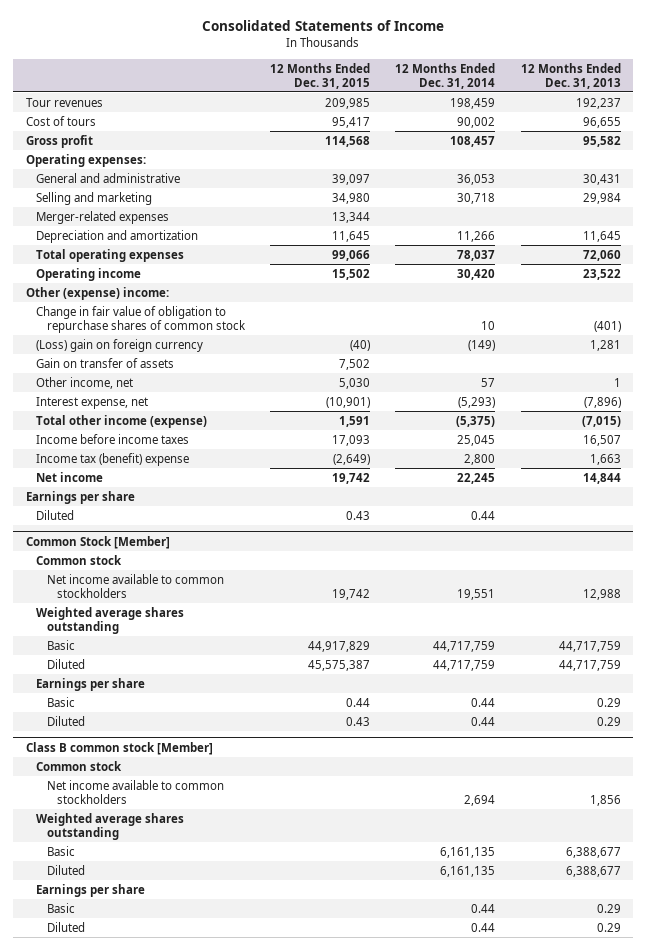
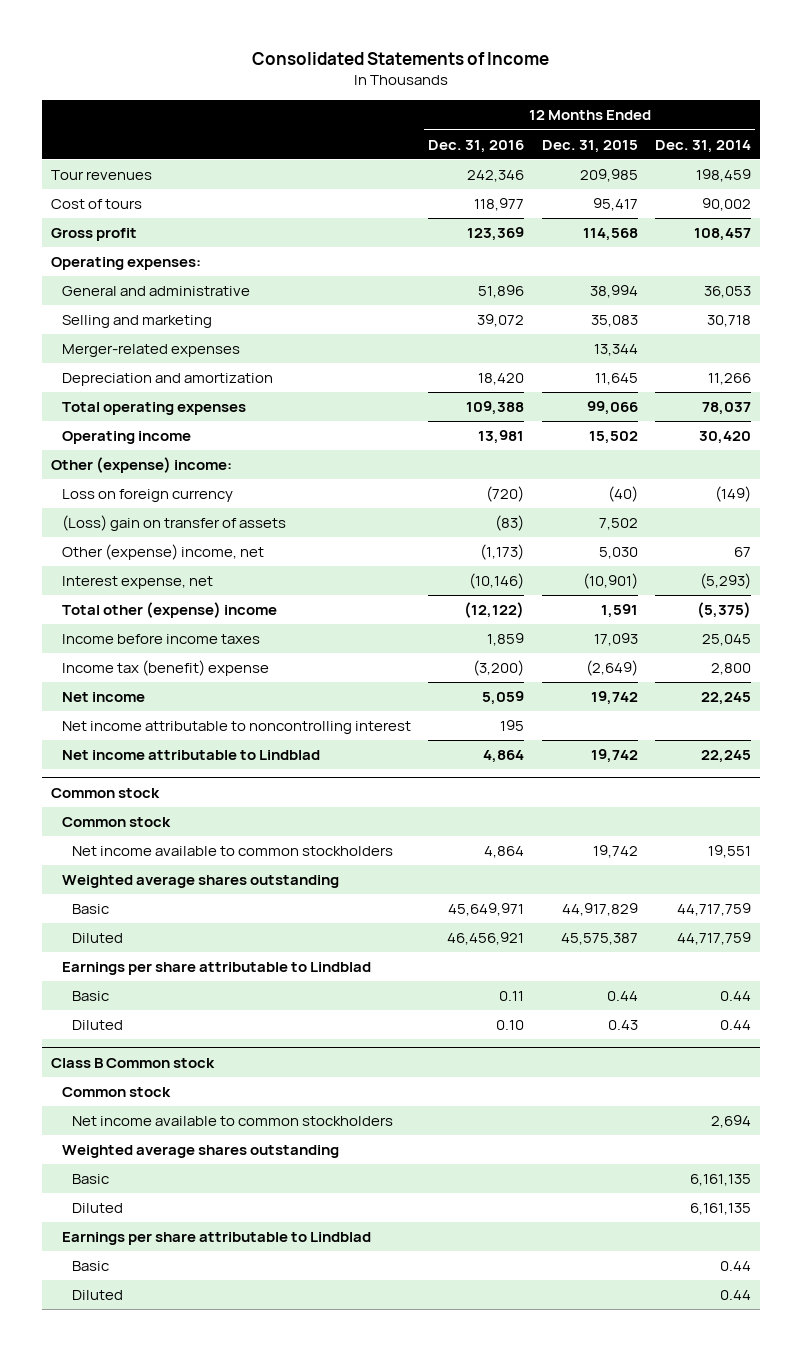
- | 12 Months Ended Dec. 31, 2015 | 12 Months Ended Dec. 31, 2014 | 12 Months Ended Dec. 31, 2013
+ | 12 Months Ended Dec. 31, 2016 | 12 Months Ended Dec. 31, 2015 | 12 Months Ended Dec. 31, 2014
- General and administrative | 39,097 | 36,053 | 30,431
- Selling and marketing | 34,980 | 30,718 | 29,984
+ General and administrative | 51,896 | 38,994 | 36,053
+ Selling and marketing | 39,072 | 35,083 | 30,718
- Change in fair value of obligation to repurchase shares of common stock | | 10 | (401)
- (Loss) gain on foreign currency | (40) | (149) | 1,281
- Gain on transfer of assets | 7,502 | |
- Other income, net | 5,030 | 57 | 1
+ Loss on foreign currency | (720) | (40) | (149)
+ (Loss) gain on transfer of assets | (83) | 7,502 |
+ Other (expense) income, net | (1,173) | 5,030 | 67
- Total other income (expense) | 1,591 | (5,375) | (7,015)
+ Total other (expense) income | (12,122) | 1,591 | (5,375)
- Earnings per share
- Diluted | 0.43 | 0.44 |
- Common Stock [Member]
+ Net income attributable to noncontrolling interest | 195 | |
+ Net income attributable to Lindblad | 4,864 | 19,742 | 22,245
+ Common stock
- Earnings per share
+ Earnings per share attributable to Lindblad
- Class B common stock [Member]
+ Class B Common stock
- Earnings per share
+ Earnings per share attributable to Lindblad

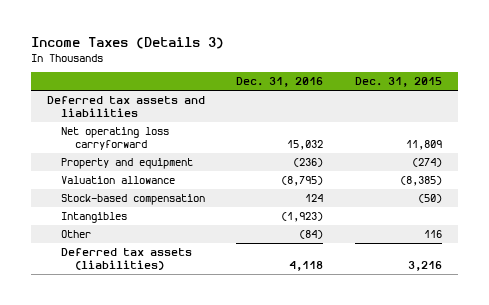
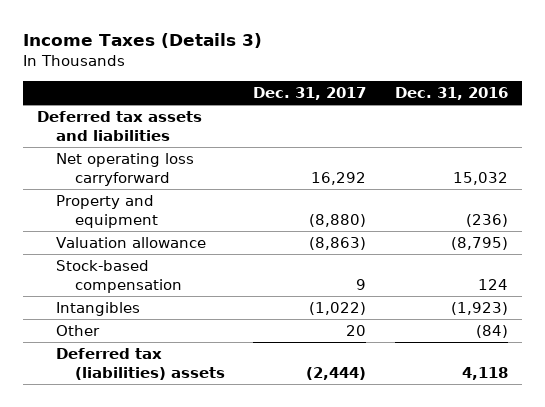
- | Dec. 31, 2016 | Dec. 31, 2015
+ | Dec. 31, 2017 | Dec. 31, 2016
- Deferred tax assets (liabilities) | 4,118 | 3,216
+ Deferred tax (liabilities) assets | (2,444) | 4,118

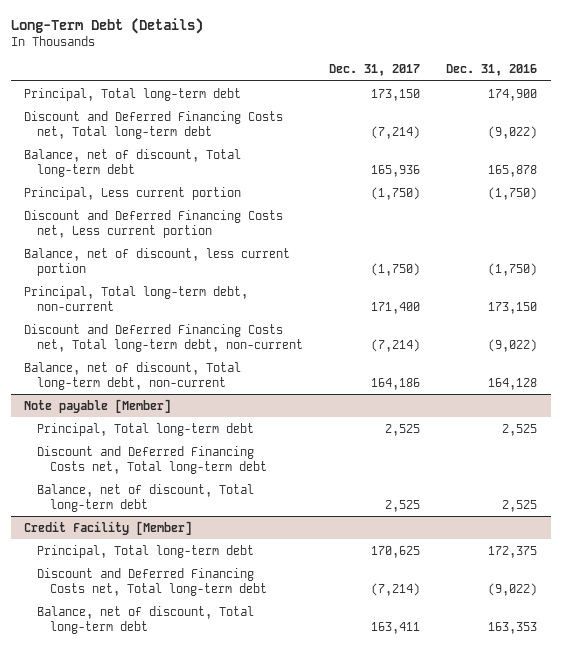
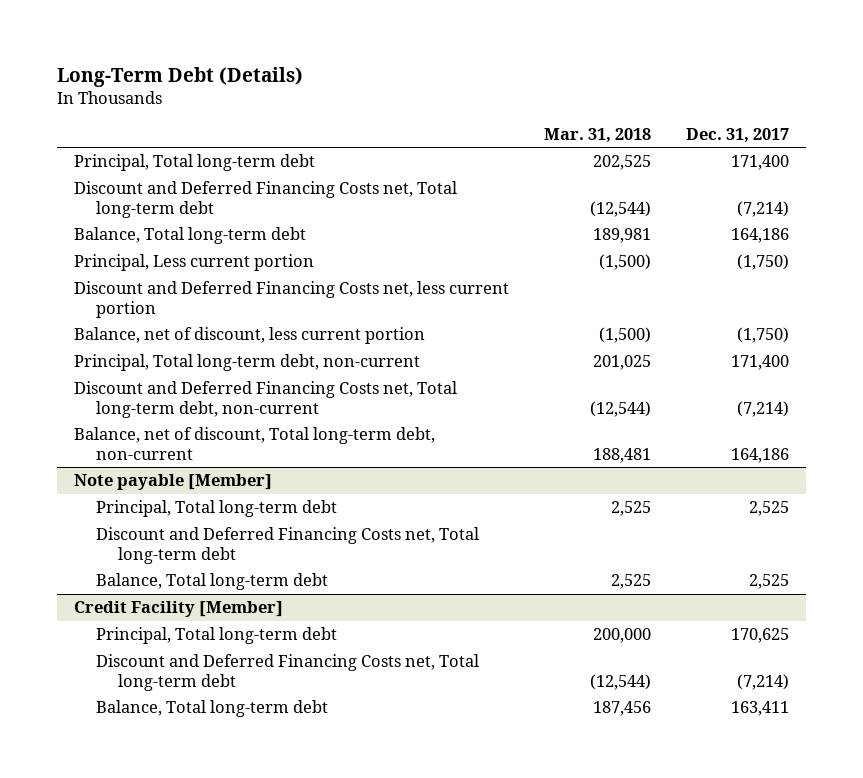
- | Dec. 31, 2017 | Dec. 31, 2016
+ | Mar. 31, 2018 | Dec. 31, 2017
- Principal, Total long-term debt | 173,150 | 174,900
+ Principal, Total long-term debt | 202,525 | 171,400
- Balance, net of discount, Total long-term debt | 165,936 | 165,878
+ Balance, Total long-term debt | 189,981 | 164,186
- Discount and Deferred Financing Costs net, Less current portion
+ Discount and Deferred Financing Costs net, less current portion
@ Note payable [Member]
- Balance, net of discount, Total long-term debt | 2,525 | 2,525
+ Balance, Total long-term debt | 2,525 | 2,525
@ Credit Facility [Member]
- Balance, net of discount, Total long-term debt | 163,411 | 163,353
+ Balance, Total long-term debt | 187,456 | 163,411

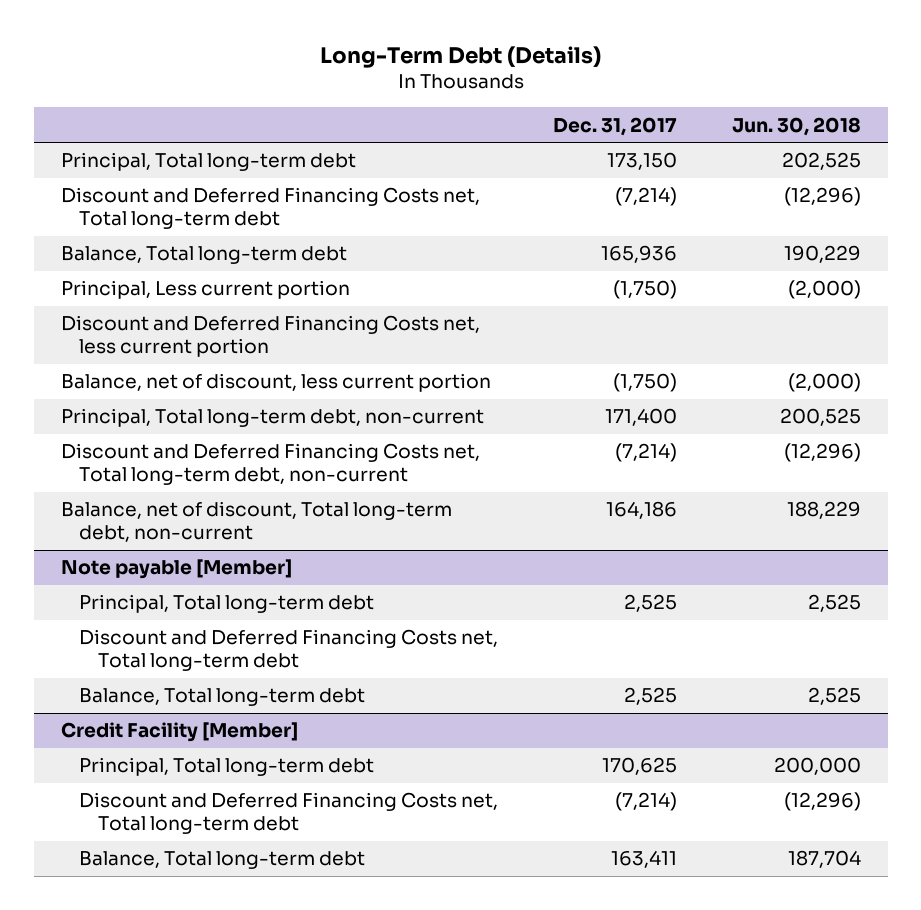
- | Mar. 31, 2018 | Dec. 31, 2017
+ | Dec. 31, 2017 | Jun. 30, 2018
- Principal, Total long-term debt | 202,525 | 171,400
+ Principal, Total long-term debt | 173,150 | 202,525
- Balance, Total long-term debt | 189,981 | 164,186
+ Balance, Total long-term debt | 165,936 | 190,229

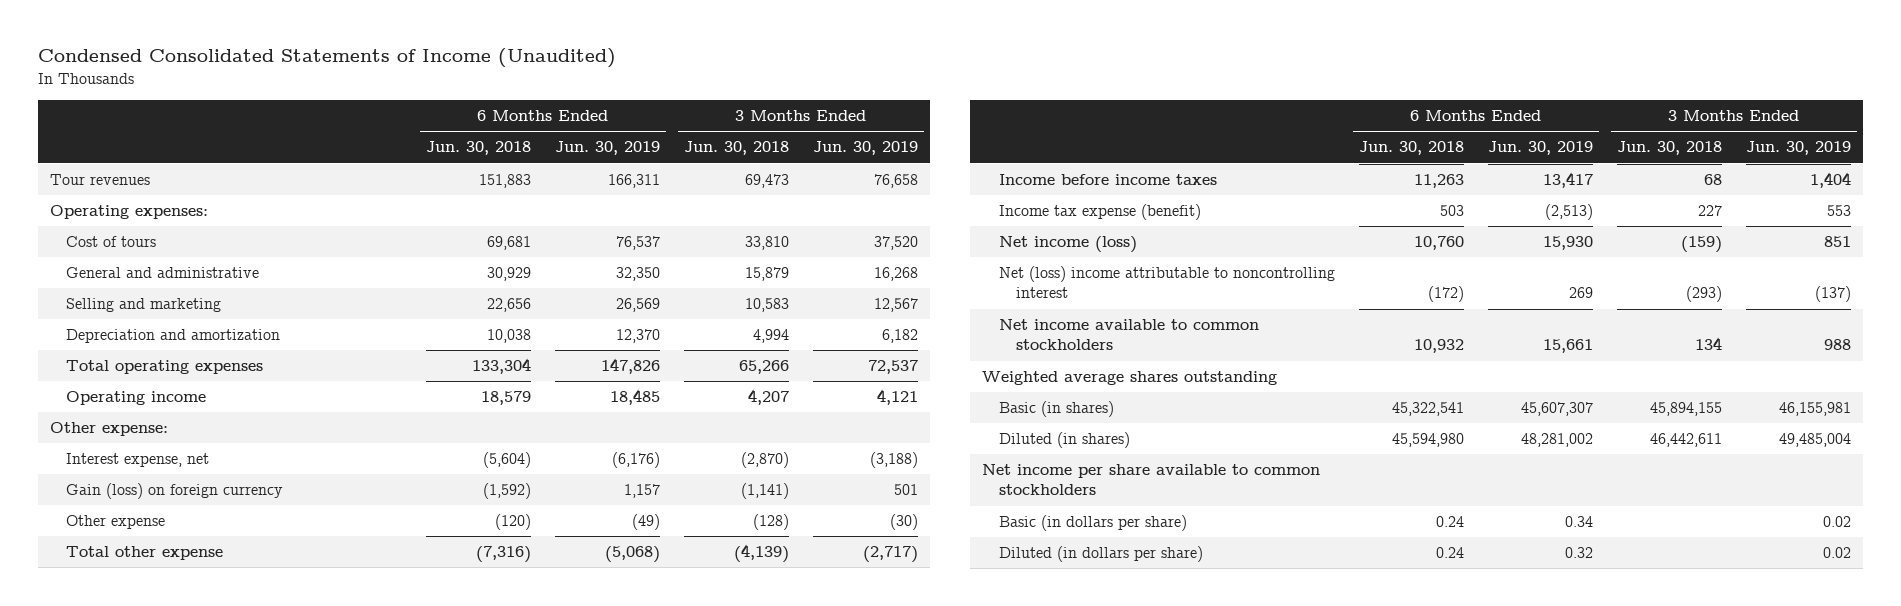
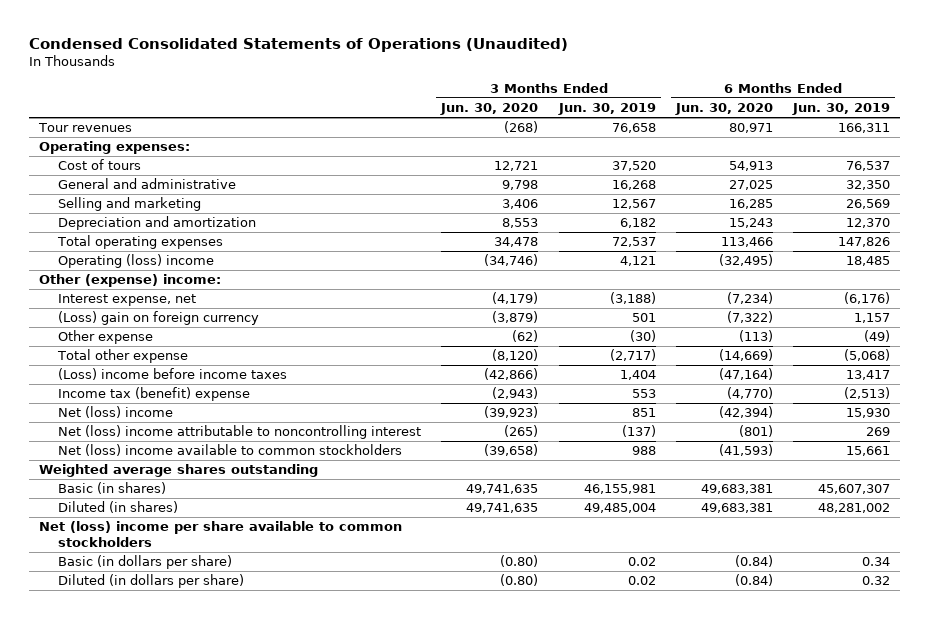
- Condensed Consolidated Statements of Income (Unaudited)
+ Condensed Consolidated Statements of Operations (Unaudited)
- | 6 Months Ended Jun. 30, 2018 | 6 Months Ended Jun. 30, 2019 | 3 Months Ended Jun. 30, 2018 | 3 Months Ended Jun. 30, 2019
+ | 3 Months Ended Jun. 30, 2020 | 3 Months Ended Jun. 30, 2019 | 6 Months Ended Jun. 30, 2020 | 6 Months Ended Jun. 30, 2019
- Operating income | 18,579 | 18,485 | 4,207 | 4,121
- Other expense:
+ Operating (loss) income | (34,746) | 4,121 | (32,495) | 18,485
+ Other (expense) income:
- Gain (loss) on foreign currency | (1,592) | 1,157 | (1,141) | 501
+ (Loss) gain on foreign currency | (3,879) | 501 | (7,322) | 1,157
- Income before income taxes | 11,263 | 13,417 | 68 | 1,404
- Income tax expense (benefit) | 503 | (2,513) | 227 | 553
- Net income (loss) | 10,760 | 15,930 | (159) | 851
+ (Loss) income before income taxes | (42,866) | 1,404 | (47,164) | 13,417
+ Income tax (benefit) expense | (2,943) | 553 | (4,770) | (2,513)
+ Net (loss) income | (39,923) | 851 | (42,394) | 15,930
- Net income available to common stockholders | 10,932 | 15,661 | 134 | 988
+ Net (loss) income available to common stockholders | (39,658) | 988 | (41,593) | 15,661
- Net income per share available to common stockholders
+ Net (loss) income per share available to common stockholders

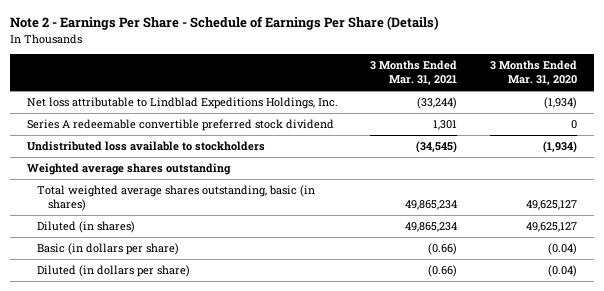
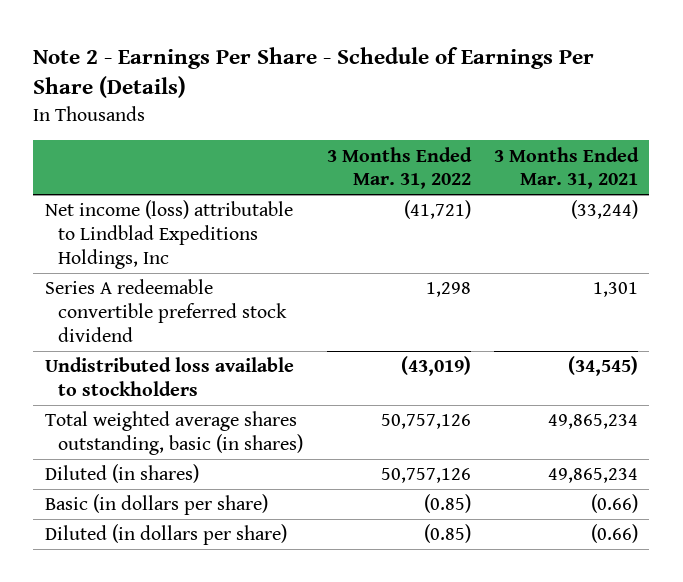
- | 3 Months Ended Mar. 31, 2021 | 3 Months Ended Mar. 31, 2020
+ | 3 Months Ended Mar. 31, 2022 | 3 Months Ended Mar. 31, 2021
- Net loss attributable to Lindblad Expeditions Holdings, Inc. | (33,244) | (1,934)
+ Net income (loss) attributable to Lindblad Expeditions Holdings, Inc | (41,721) | (33,244)
- Weighted average shares outstanding

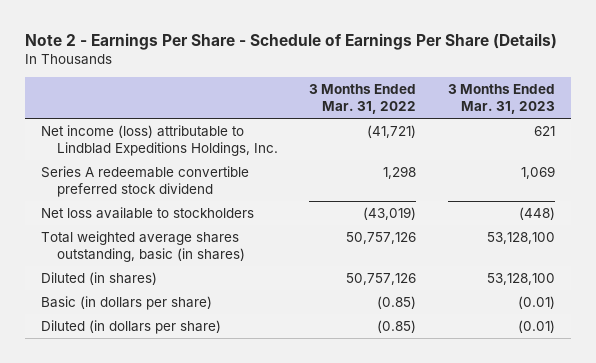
- | 3 Months Ended Mar. 31, 2022 | 3 Months Ended Mar. 31, 2021
+ | 3 Months Ended Mar. 31, 2022 | 3 Months Ended Mar. 31, 2023
- Net income (loss) attributable to Lindblad Expeditions Holdings, Inc | (41,721) | (33,244)
+ Net income (loss) attributable to Lindblad Expeditions Holdings, Inc. | (41,721) | 621
- Undistributed loss available to stockholders | (43,019) | (34,545)
+ Net loss available to stockholders | (43,019) | (448)

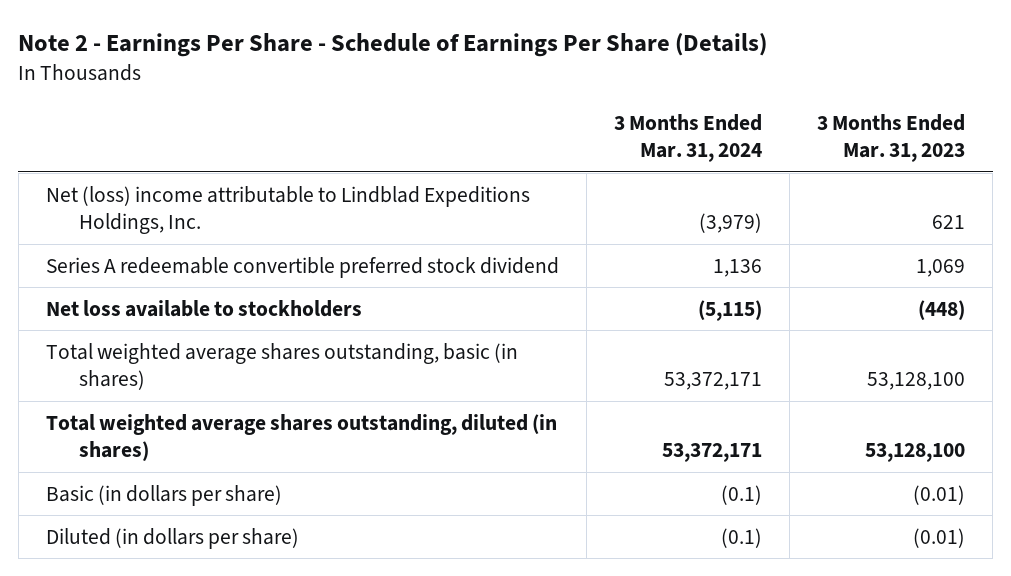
- | 3 Months Ended Mar. 31, 2022 | 3 Months Ended Mar. 31, 2023
+ | 3 Months Ended Mar. 31, 2024 | 3 Months Ended Mar. 31, 2023
- Net income (loss) attributable to Lindblad Expeditions Holdings, Inc. | (41,721) | 621
+ Net (loss) income attributable to Lindblad Expeditions Holdings, Inc. | (3,979) | 621
- Diluted (in shares) | 50,757,126 | 53,128,100
+ Total weighted average shares outstanding, diluted (in shares) | 53,372,171 | 53,128,100

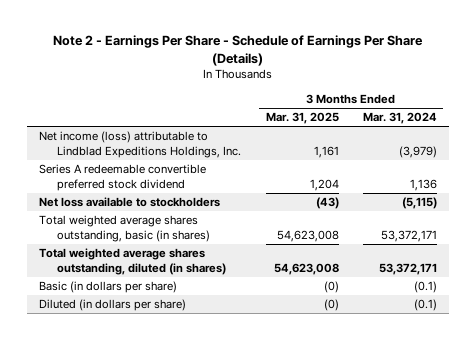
- | 3 Months Ended Mar. 31, 2024 | 3 Months Ended Mar. 31, 2023
+ | 3 Months Ended Mar. 31, 2025 | 3 Months Ended Mar. 31, 2024
- Net (loss) income attributable to Lindblad Expeditions Holdings, Inc. | (3,979) | 621
+ Net income (loss) attributable to Lindblad Expeditions Holdings, Inc. | 1,161 | (3,979)

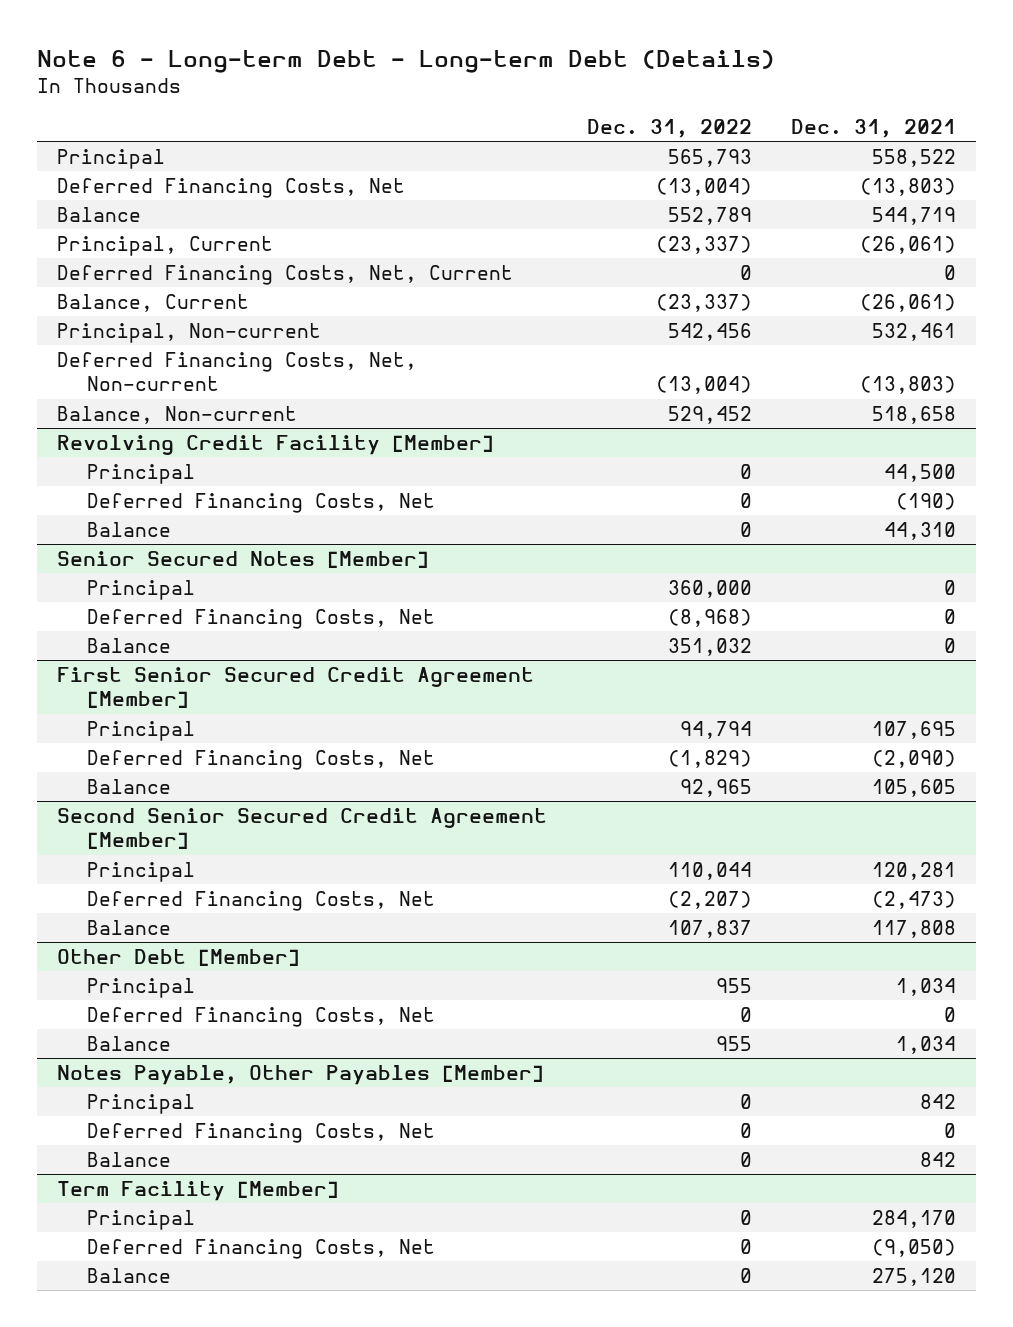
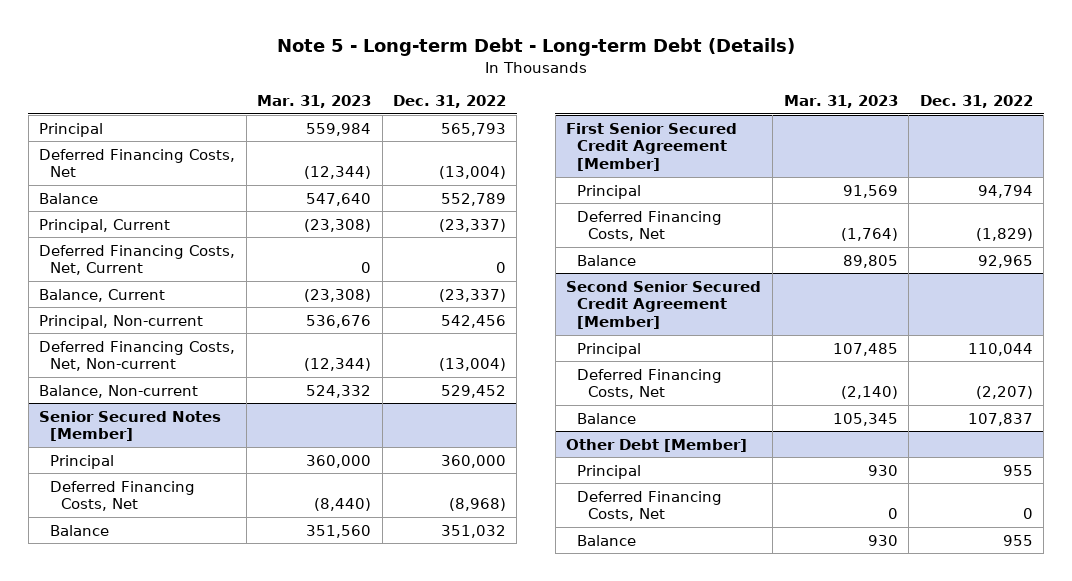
- Note 6 - Long-term Debt - Long-term Debt (Details)
+ Note 5 - Long-term Debt - Long-term Debt (Details)
- | Dec. 31, 2022 | Dec. 31, 2021
+ | Mar. 31, 2023 | Dec. 31, 2022
- Revolving Credit Facility [Member]
- Principal | 0 | 44,500
- Deferred Financing Costs, Net | 0 | (190)
- Balance | 0 | 44,310
- Notes Payable, Other Payables [Member]
- Principal | 0 | 842
- Deferred Financing Costs, Net | 0 | 0
- Balance | 0 | 842
- Term Facility [Member]
- Principal | 0 | 284,170
- Deferred Financing Costs, Net | 0 | (9,050)
- Balance | 0 | 275,120

